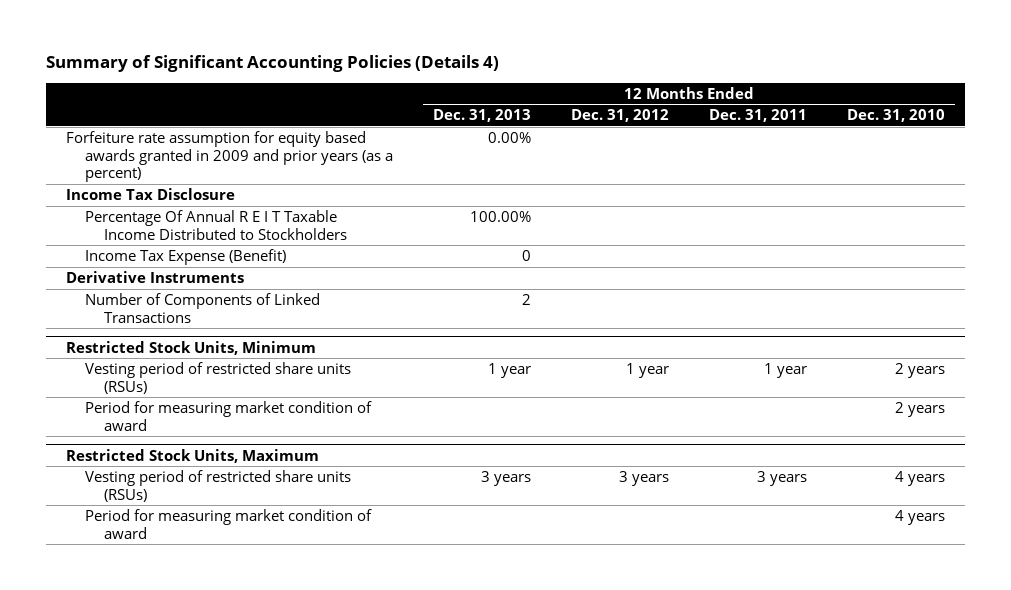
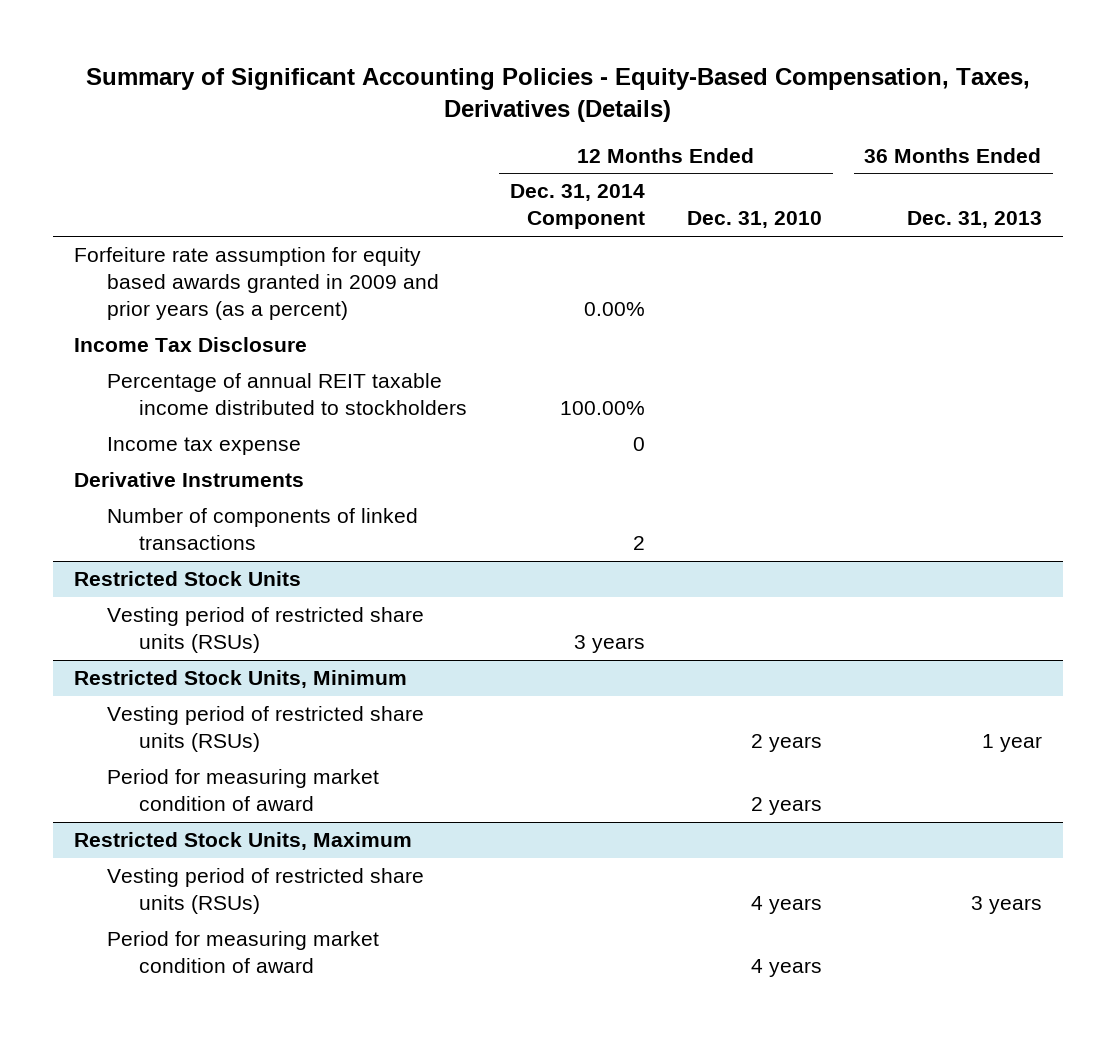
- Summary of Significant Accounting Policies (Details 4)
+ Summary of Significant Accounting Policies - Equity-Based Compensation, Taxes, Derivatives (Details)
- | 12 Months Ended Dec. 31, 2013 | 12 Months Ended Dec. 31, 2012 | 12 Months Ended Dec. 31, 2011 | 12 Months Ended Dec. 31, 2010
+ | 12 Months Ended Dec. 31, 2014 Component | 12 Months Ended Dec. 31, 2010 | 36 Months Ended Dec. 31, 2013
- Percentage Of Annual R E I T Taxable Income Distributed to Stockholders | 100.00% | | |
- Income Tax Expense (Benefit) | 0 | | |
+ Percentage of annual REIT taxable income distributed to stockholders | 100.00% | |
+ Income tax expense | 0 | |
- Number of Components of Linked Transactions | 2 | | |
+ Number of components of linked transactions | 2 | |
+ Restricted Stock Units
+ Vesting period of restricted share units (RSUs) | 3 years | |

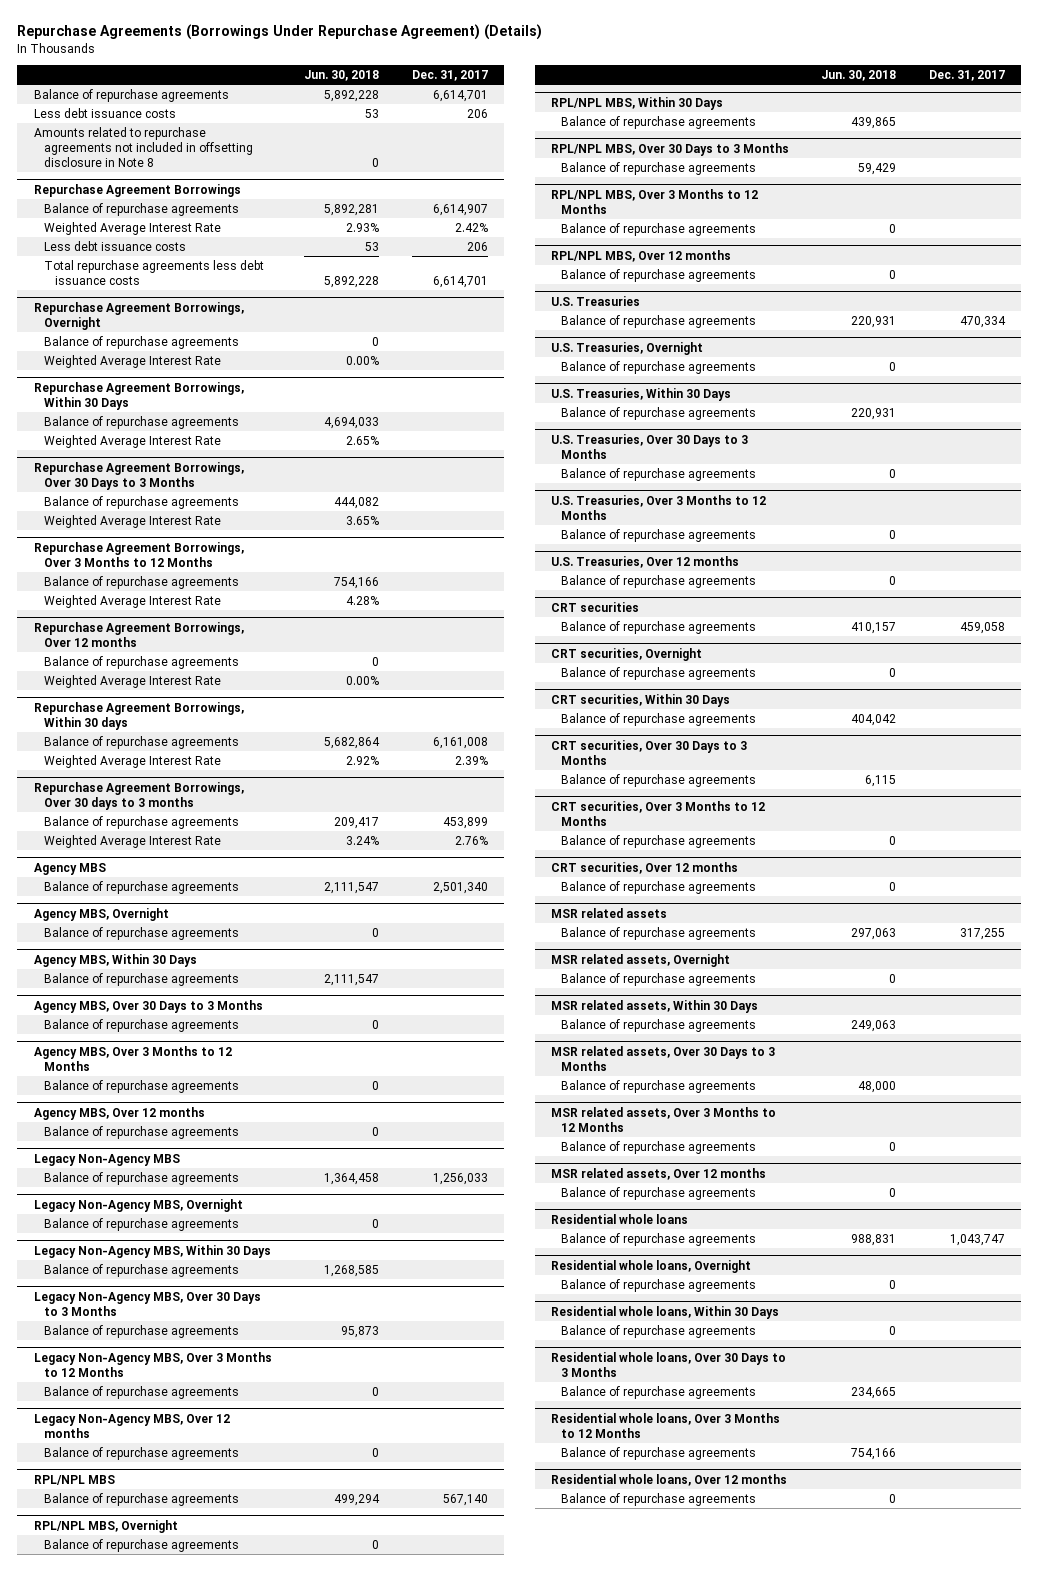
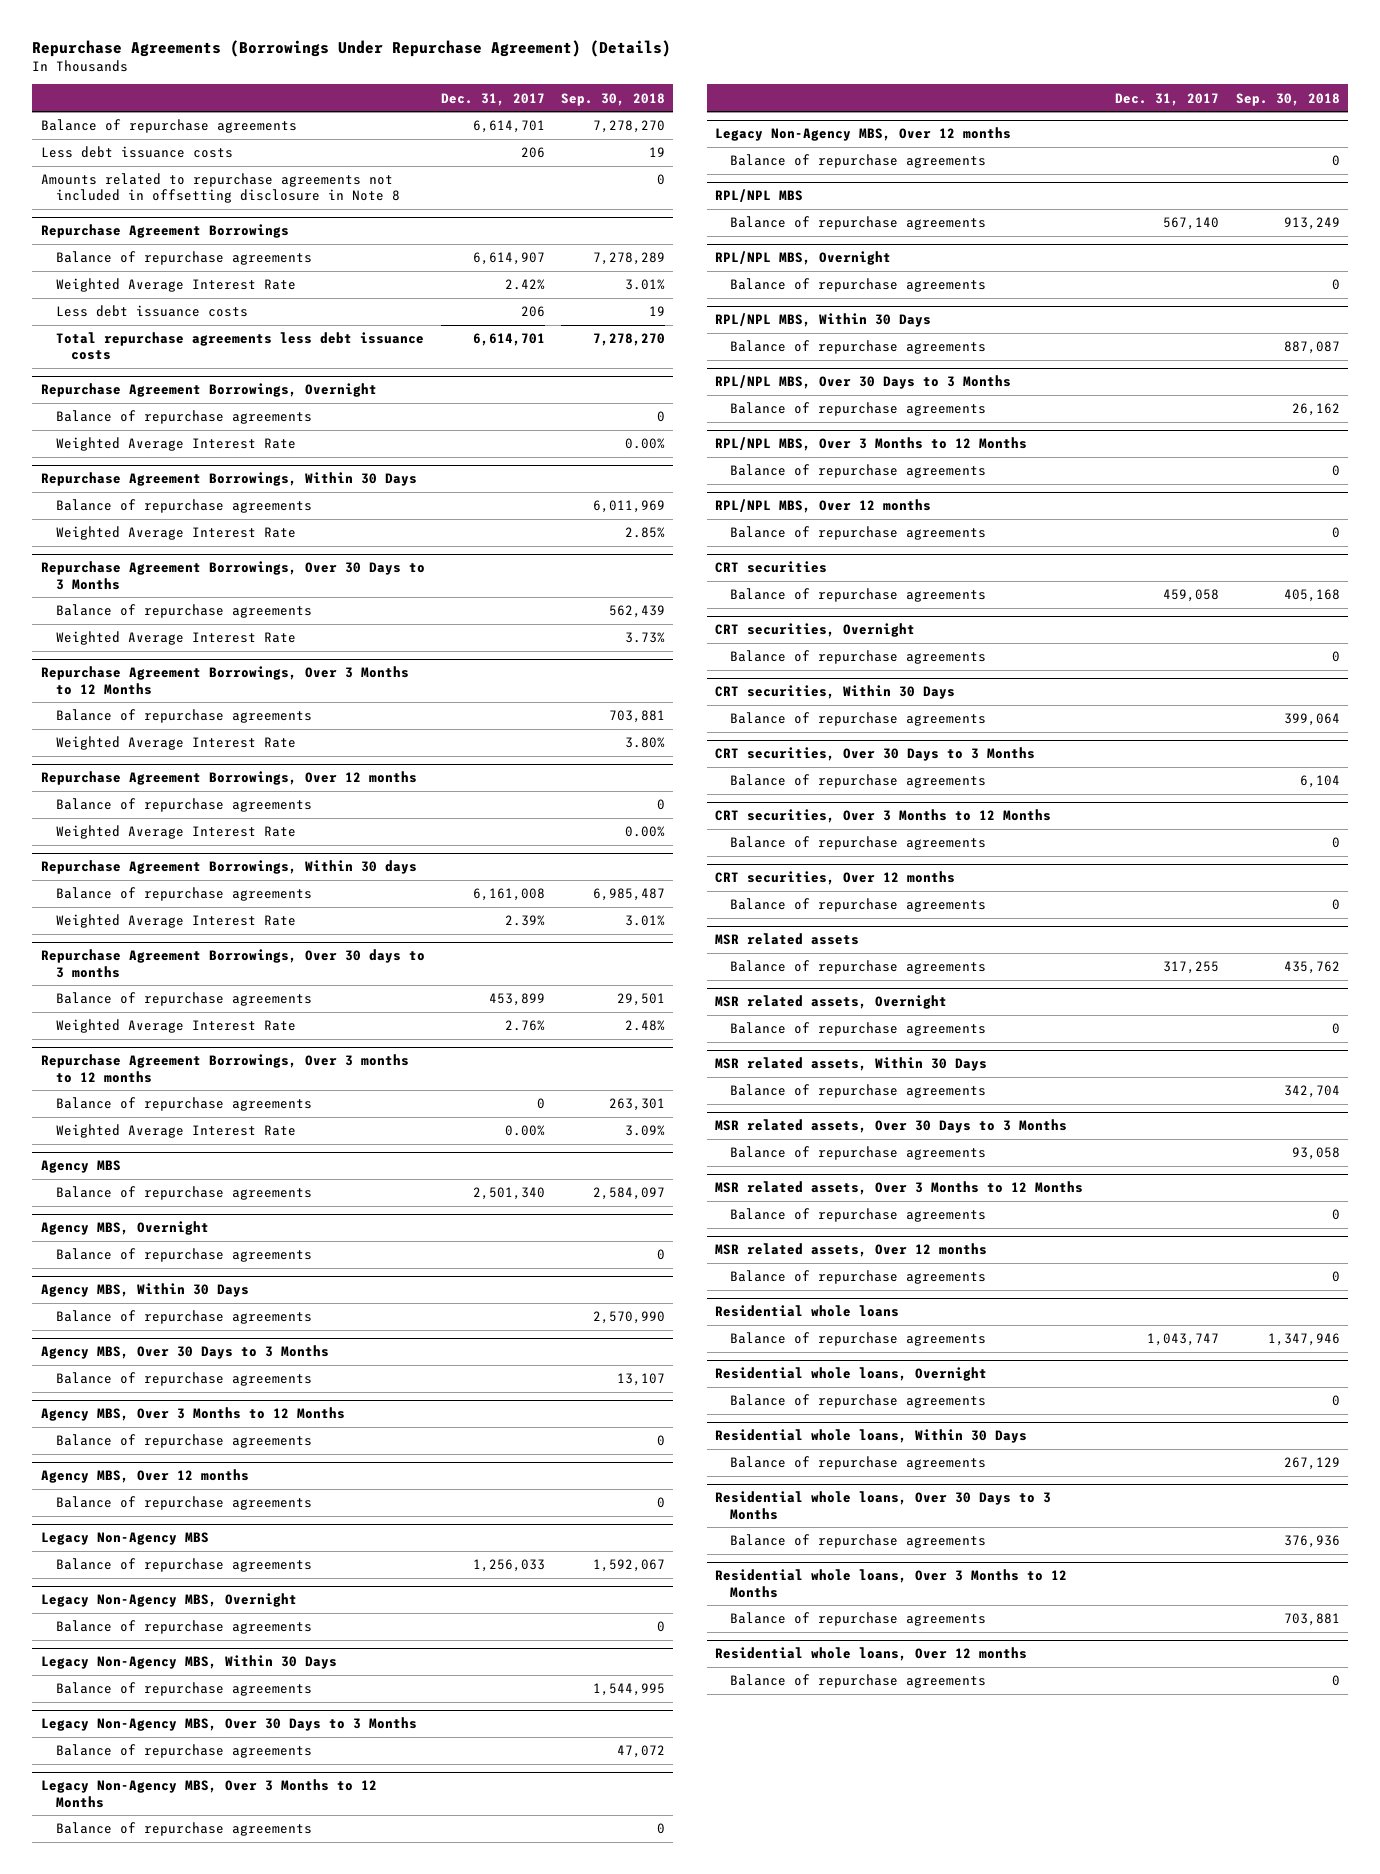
- | Jun. 30, 2018 | Dec. 31, 2017
+ | Dec. 31, 2017 | Sep. 30, 2018
+ Repurchase Agreement Borrowings, Over 3 months to 12 months
+ Balance of repurchase agreements | 0 | 263,301
+ Weighted Average Interest Rate | 0.00% | 3.09%
- U.S. Treasuries
- Balance of repurchase agreements | 220,931 | 470,334
- U.S. Treasuries, Overnight
- Balance of repurchase agreements | 0 |
- U.S. Treasuries, Within 30 Days
- Balance of repurchase agreements | 220,931 |
- U.S. Treasuries, Over 30 Days to 3 Months
- Balance of repurchase agreements | 0 |
- U.S. Treasuries, Over 3 Months to 12 Months
- Balance of repurchase agreements | 0 |
- U.S. Treasuries, Over 12 months
- Balance of repurchase agreements | 0 |

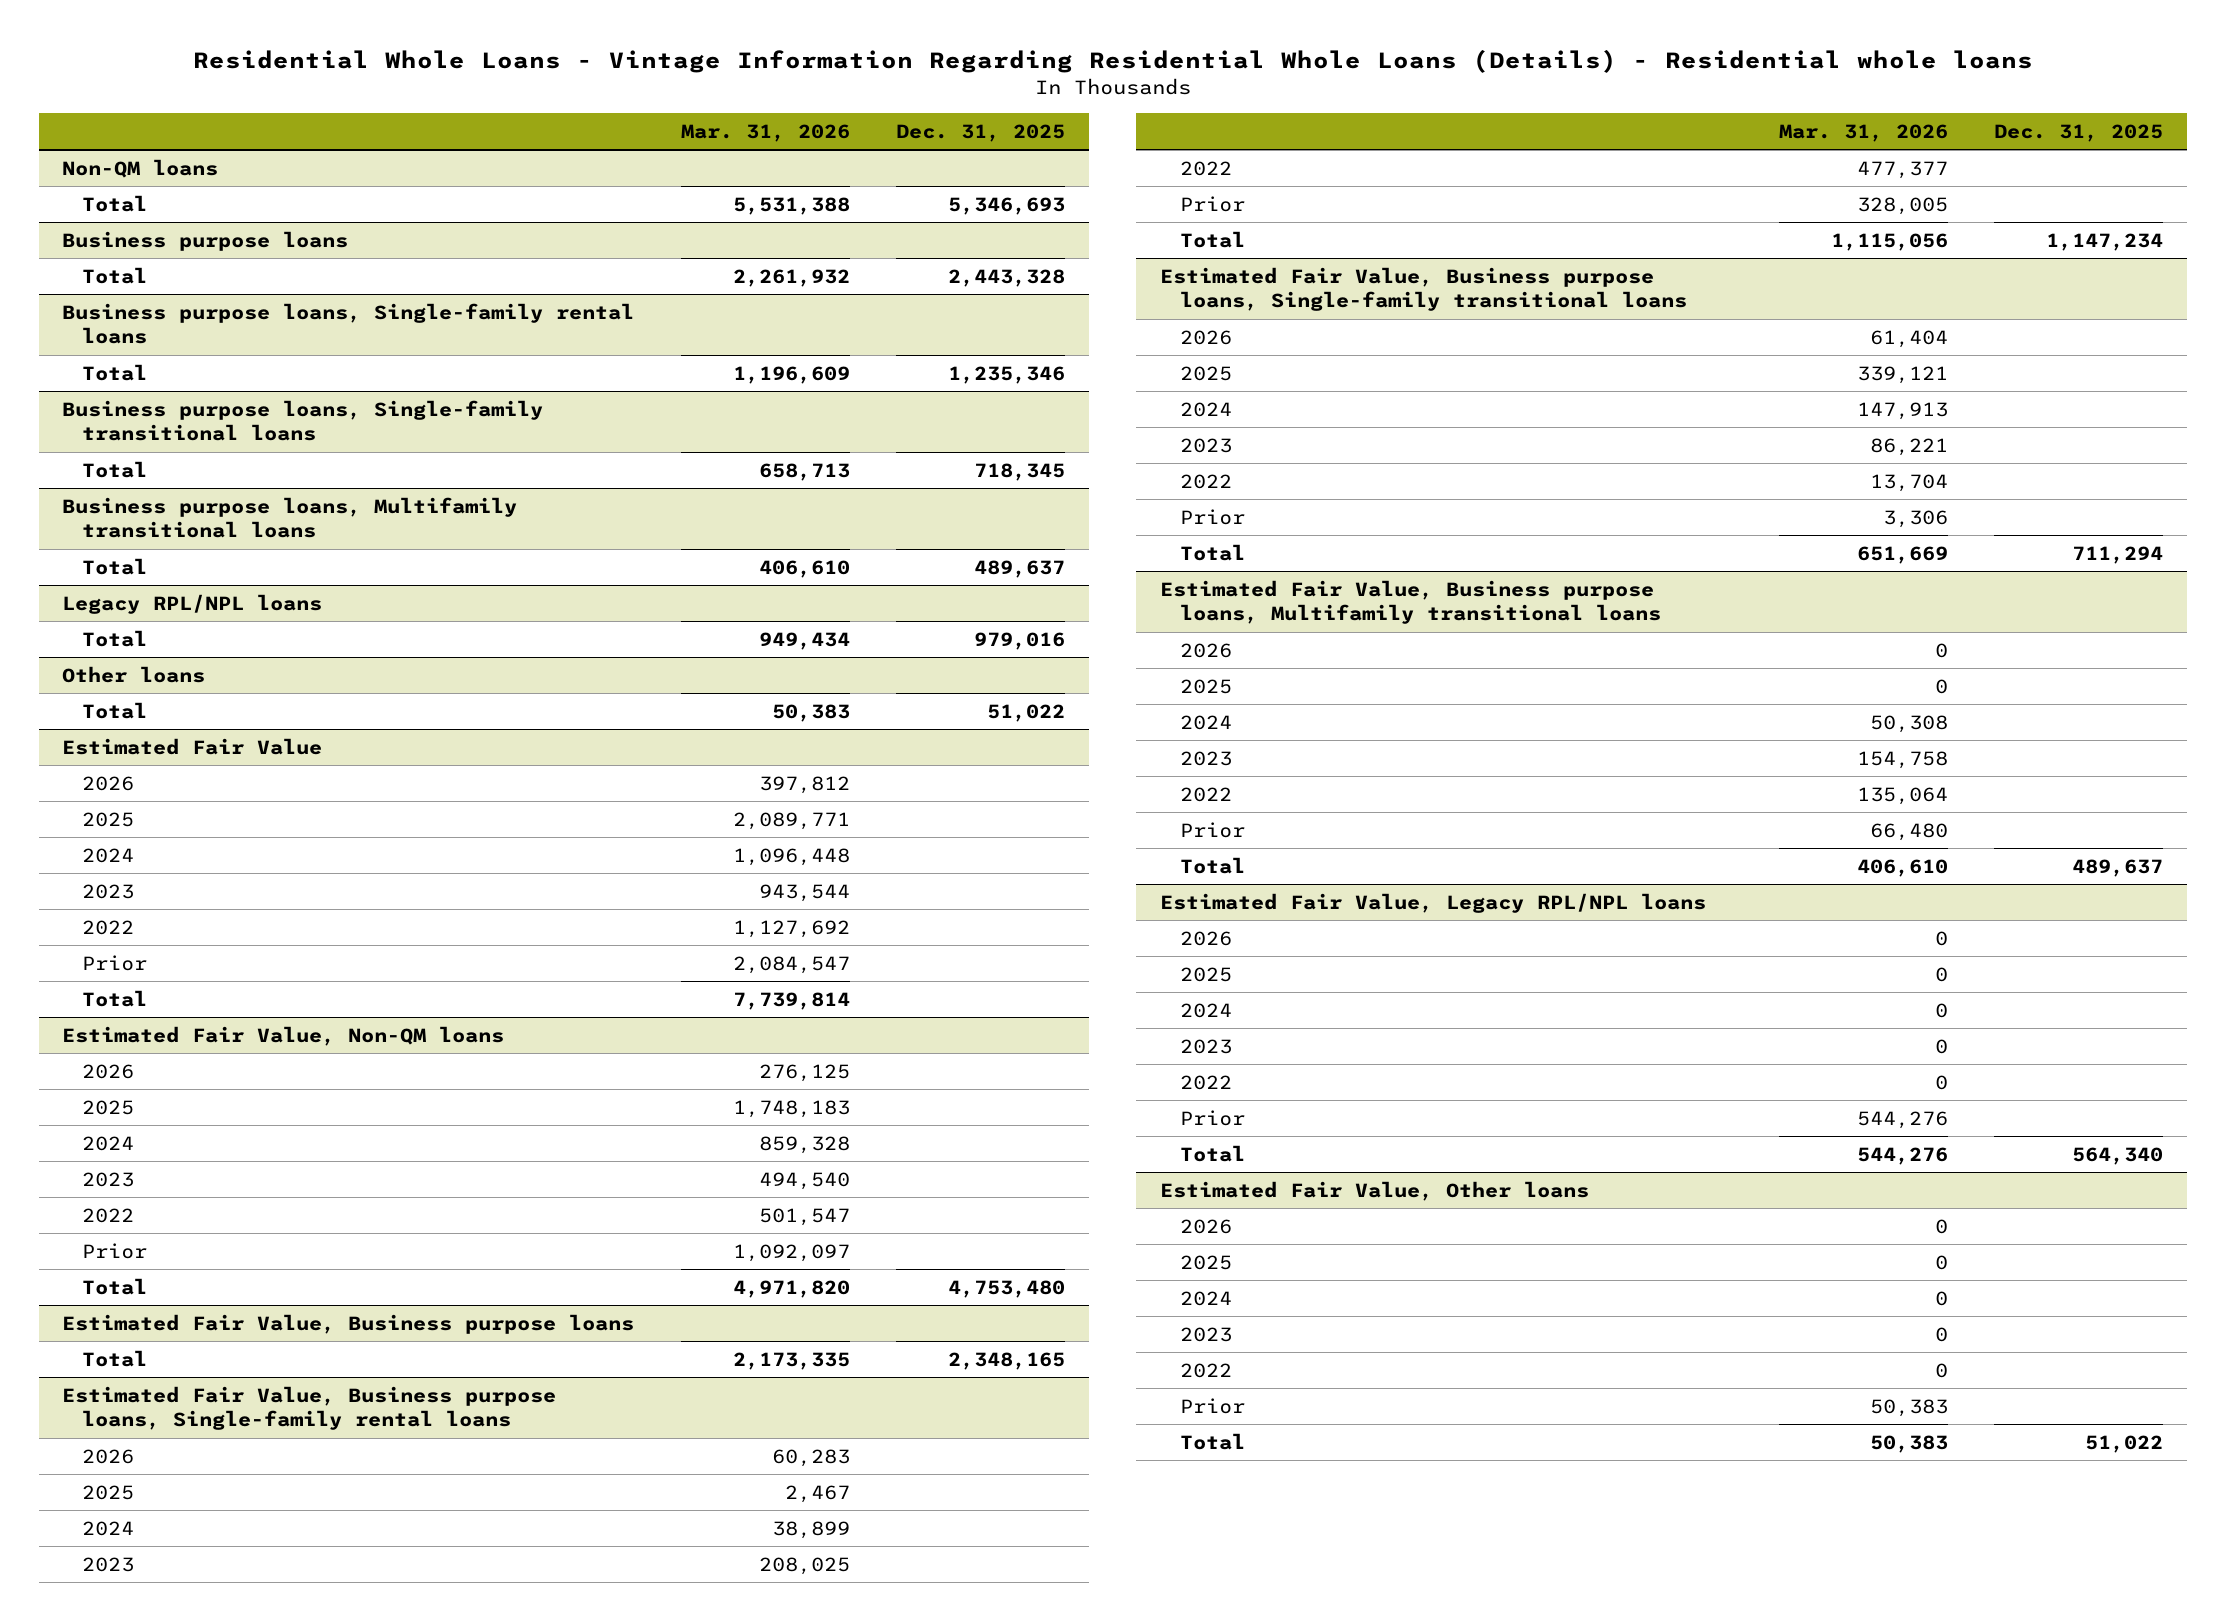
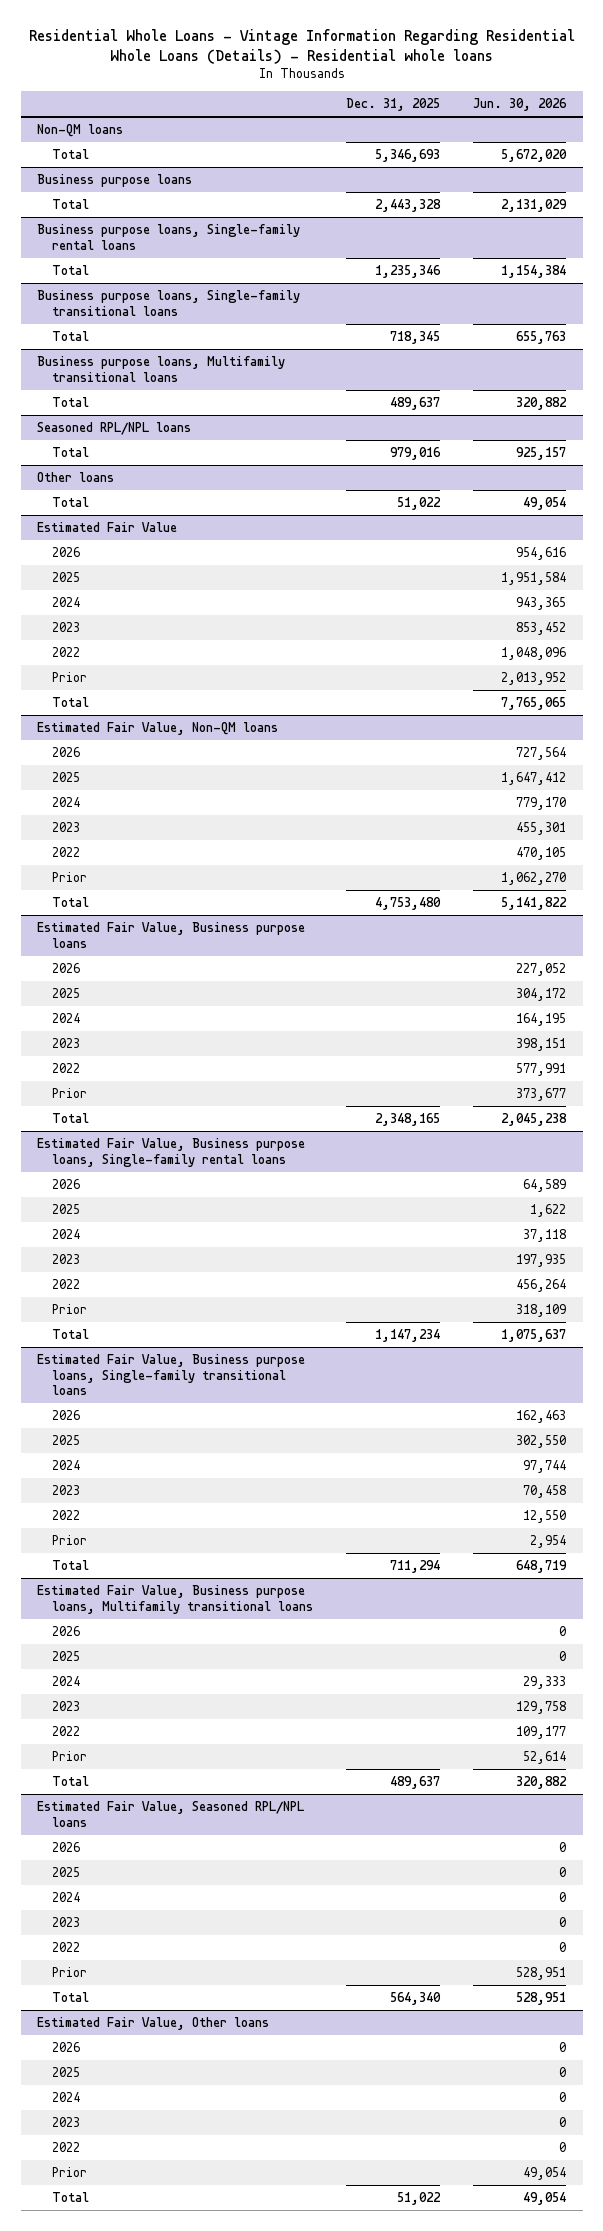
- | Mar. 31, 2026 | Dec. 31, 2025
+ | Dec. 31, 2025 | Jun. 30, 2026
- Legacy RPL/NPL loans
+ Seasoned RPL/NPL loans
@ Estimated Fair Value, Business purpose loans
+ 2026 | | 227,052
+ 2025 | | 304,172
+ 2024 | | 164,195
+ 2023 | | 398,151
+ 2022 | | 577,991
+ Prior | | 373,677
- Estimated Fair Value, Legacy RPL/NPL loans
+ Estimated Fair Value, Seasoned RPL/NPL loans

